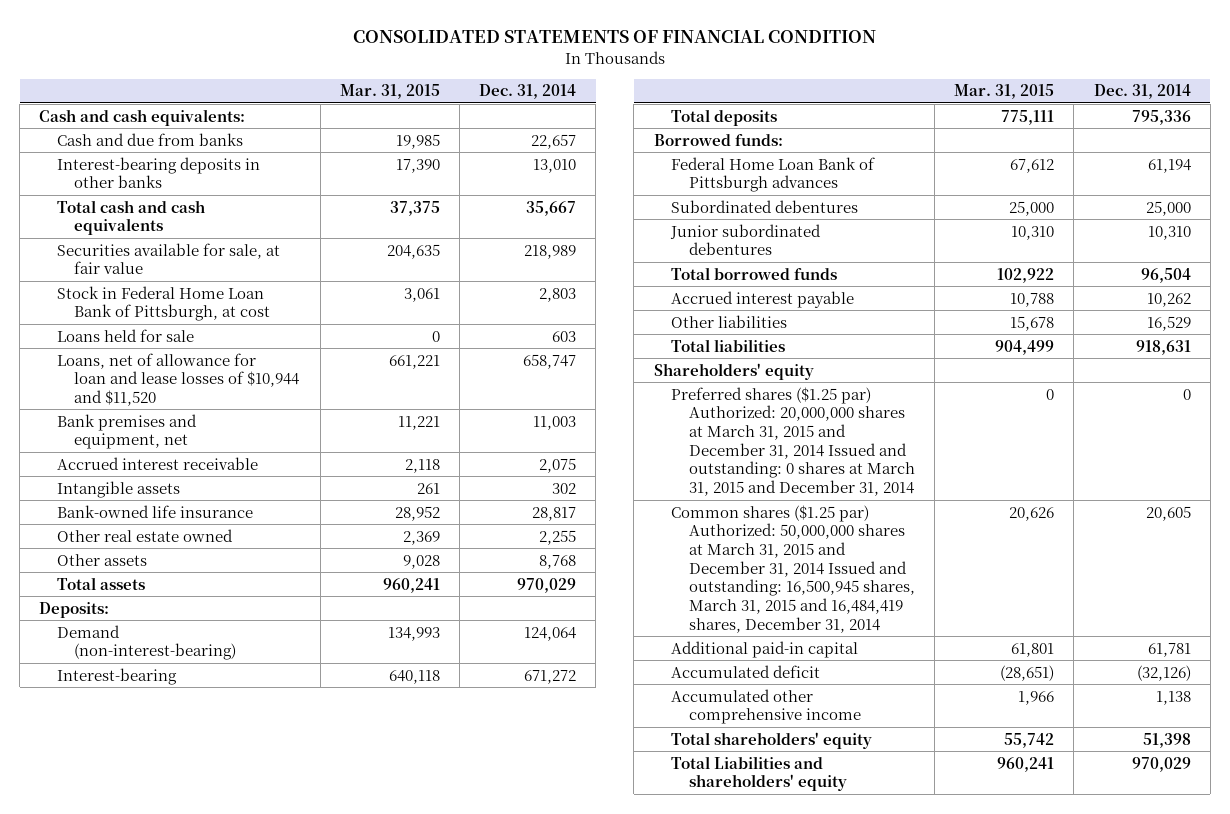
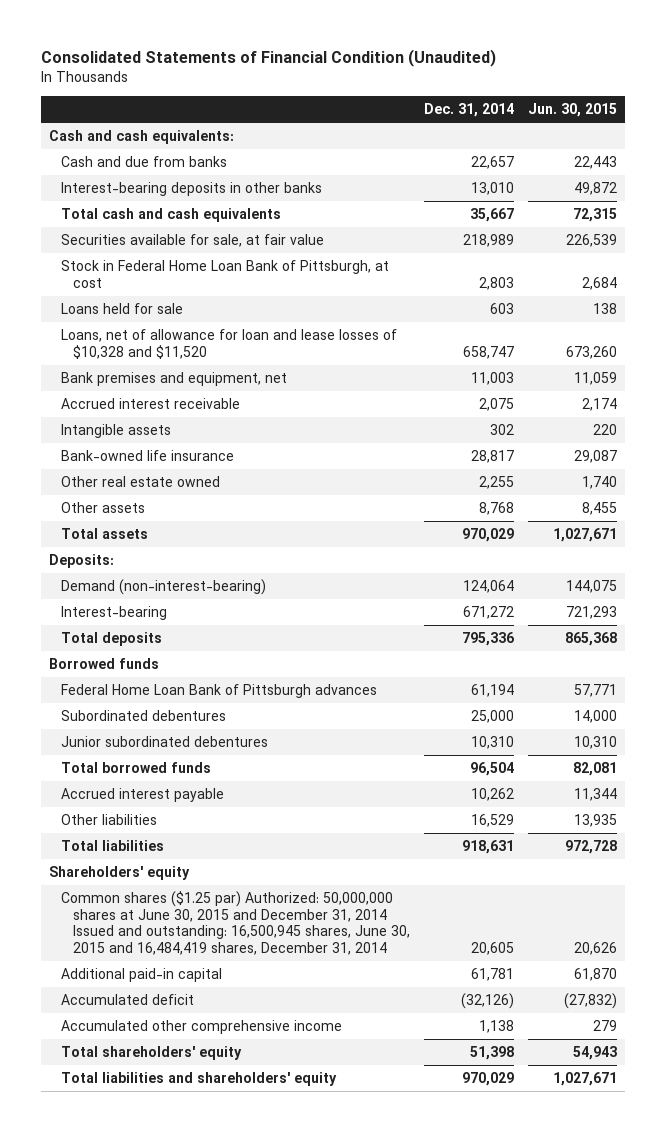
- CONSOLIDATED STATEMENTS OF FINANCIAL CONDITION
+ Consolidated Statements of Financial Condition (Unaudited)
- | Mar. 31, 2015 | Dec. 31, 2014
+ | Dec. 31, 2014 | Jun. 30, 2015
- Loans, net of allowance for loan and lease losses of $10,944 and $11,520 | 661,221 | 658,747
+ Loans, net of allowance for loan and lease losses of $10,328 and $11,520 | 658,747 | 673,260
- Borrowed funds:
+ Borrowed funds
- Preferred shares ($1.25 par) Authorized: 20,000,000 shares at March 31, 2015 and December 31, 2014 Issued and outstanding: 0 shares at March 31, 2015 and December 31, 2014 | 0 | 0
- Common shares ($1.25 par) Authorized: 50,000,000 shares at March 31, 2015 and December 31, 2014 Issued and outstanding: 16,500,945 shares, March 31, 2015 and 16,484,419 shares, December 31, 2014 | 20,626 | 20,605
+ Common shares ($1.25 par) Authorized: 50,000,000 shares at June 30, 2015 and December 31, 2014 Issued and outstanding: 16,500,945 shares, June 30, 2015 and 16,484,419 shares, December 31, 2014 | 20,605 | 20,626
- Total Liabilities and shareholders' equity | 960,241 | 970,029
+ Total liabilities and shareholders' equity | 970,029 | 1,027,671

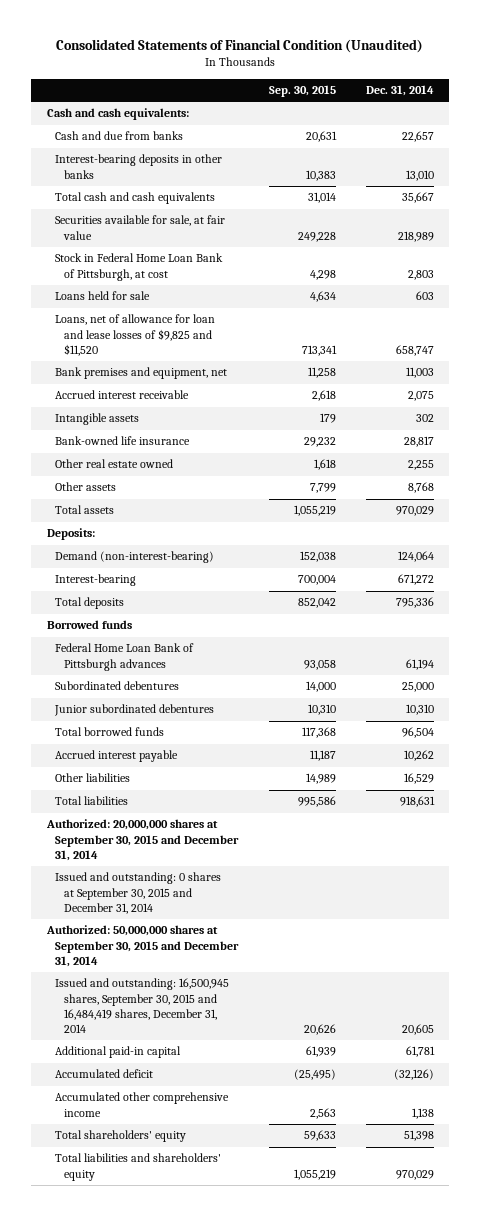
- | Dec. 31, 2014 | Jun. 30, 2015
+ | Sep. 30, 2015 | Dec. 31, 2014
- Loans, net of allowance for loan and lease losses of $10,328 and $11,520 | 658,747 | 673,260
+ Loans, net of allowance for loan and lease losses of $9,825 and $11,520 | 713,341 | 658,747
- Shareholders' equity
- Common shares ($1.25 par) Authorized: 50,000,000 shares at June 30, 2015 and December 31, 2014 Issued and outstanding: 16,500,945 shares, June 30, 2015 and 16,484,419 shares, December 31, 2014 | 20,605 | 20,626
+ Authorized: 20,000,000 shares at September 30, 2015 and December 31, 2014
+ Issued and outstanding: 0 shares at September 30, 2015 and December 31, 2014
+ Authorized: 50,000,000 shares at September 30, 2015 and December 31, 2014
+ Issued and outstanding: 16,500,945 shares, September 30, 2015 and 16,484,419 shares, December 31, 2014 | 20,626 | 20,605

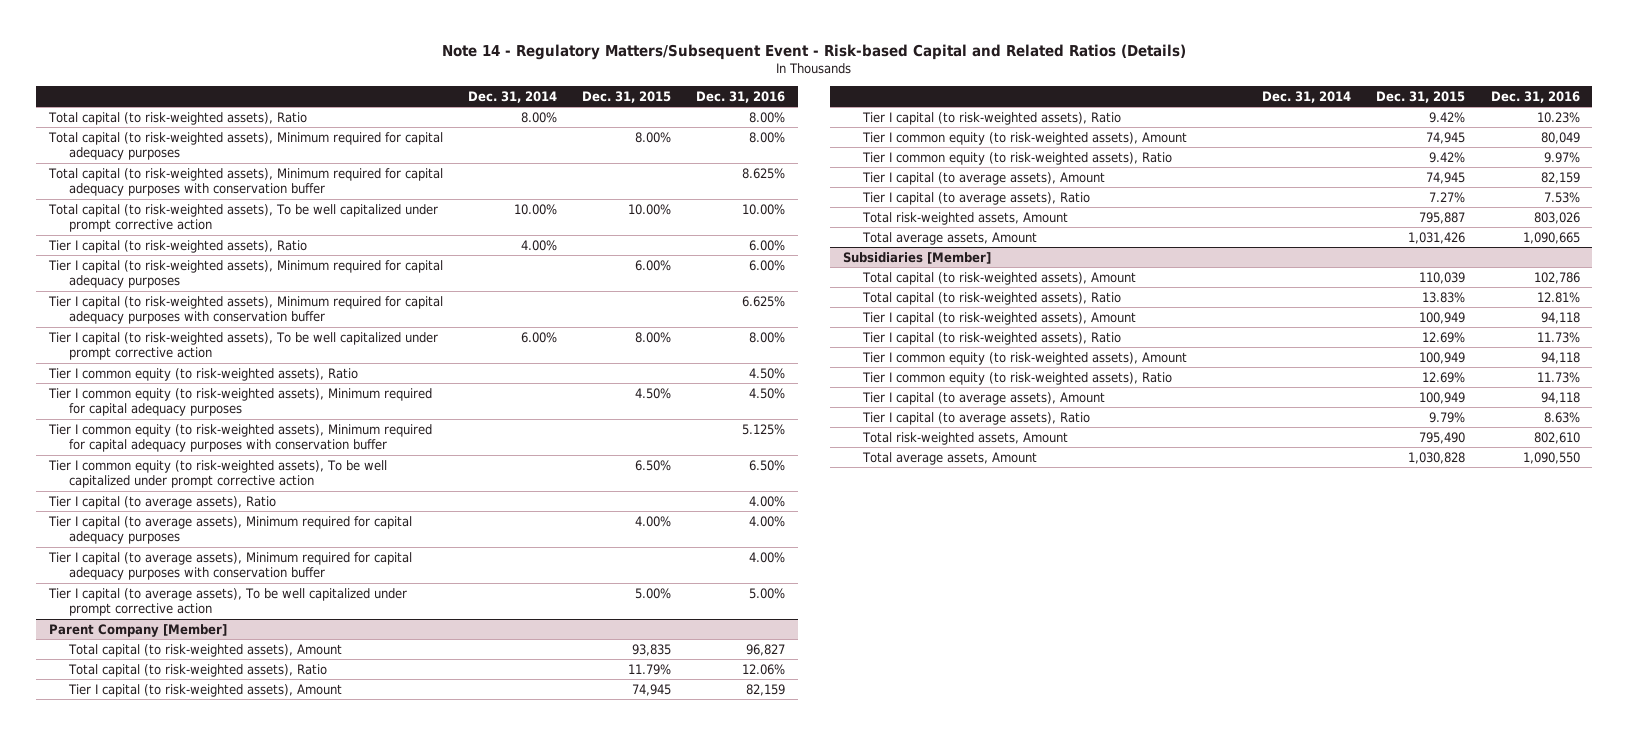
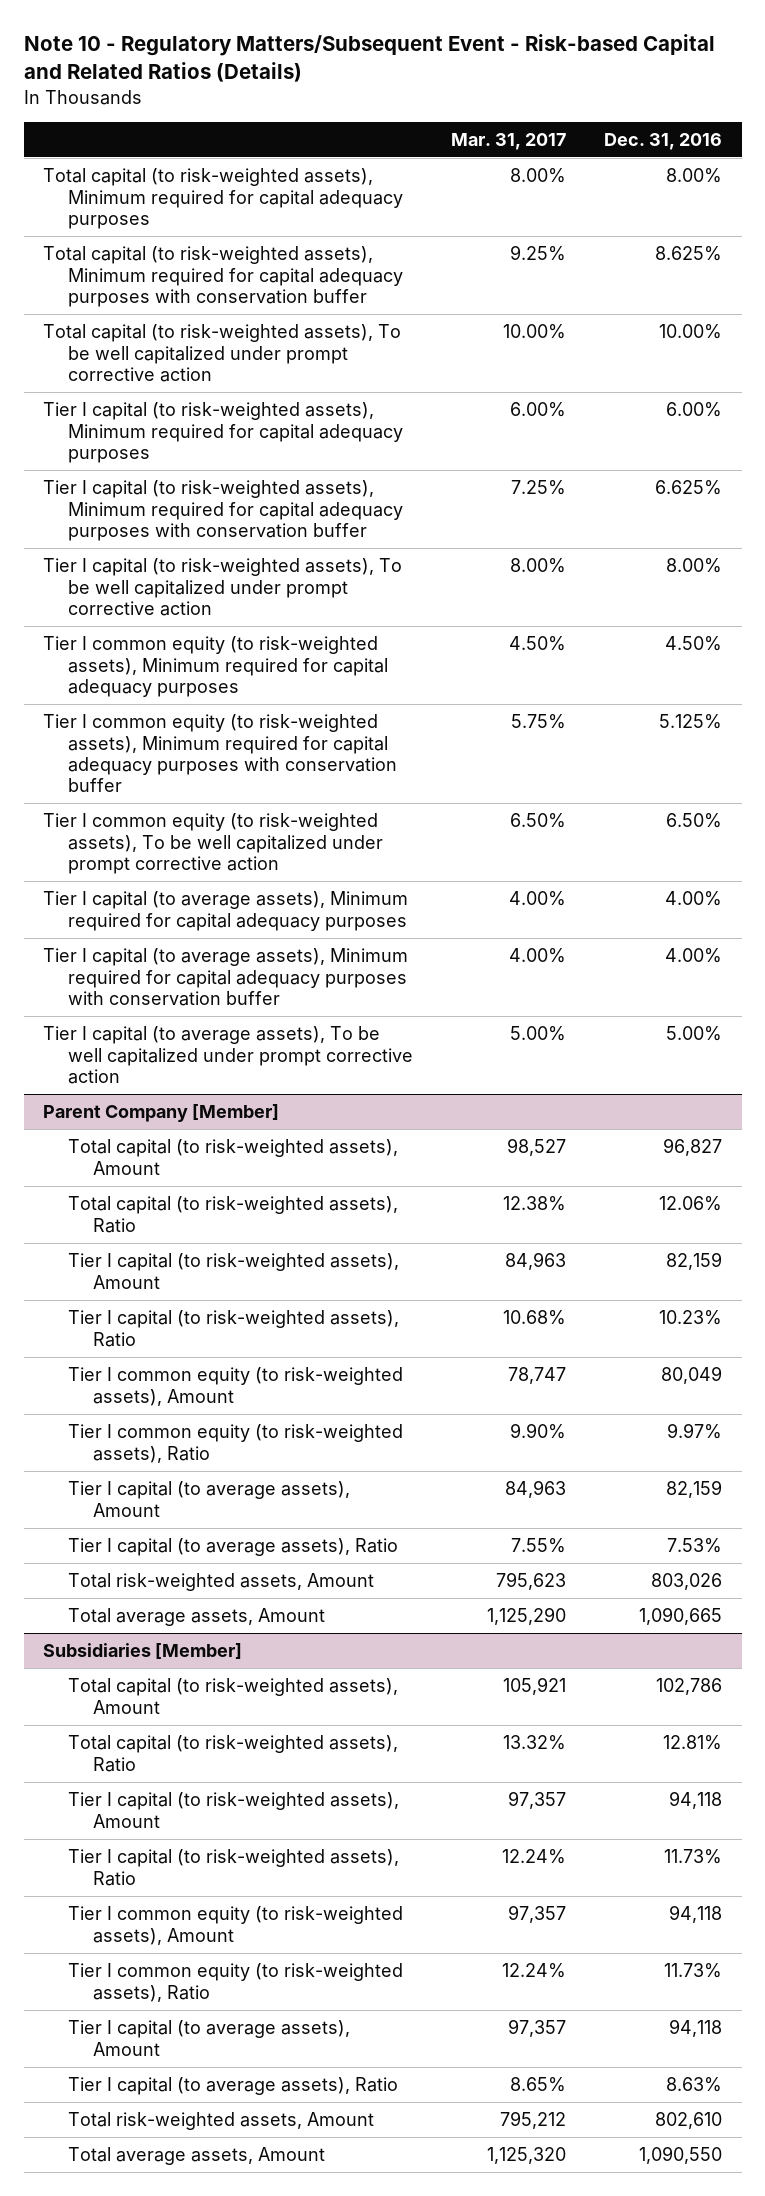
- Note 14 - Regulatory Matters/Subsequent Event - Risk-based Capital and Related Ratios (Details)
+ Note 10 - Regulatory Matters/Subsequent Event - Risk-based Capital and Related Ratios (Details)
- | Dec. 31, 2014 | Dec. 31, 2015 | Dec. 31, 2016
+ | Mar. 31, 2017 | Dec. 31, 2016
- Total capital (to risk-weighted assets), Ratio | 8.00% | | 8.00%
- Tier I capital (to risk-weighted assets), Ratio | 4.00% | | 6.00%
- Tier I common equity (to risk-weighted assets), Ratio | | | 4.50%
- Tier I capital (to average assets), Ratio | | | 4.00%

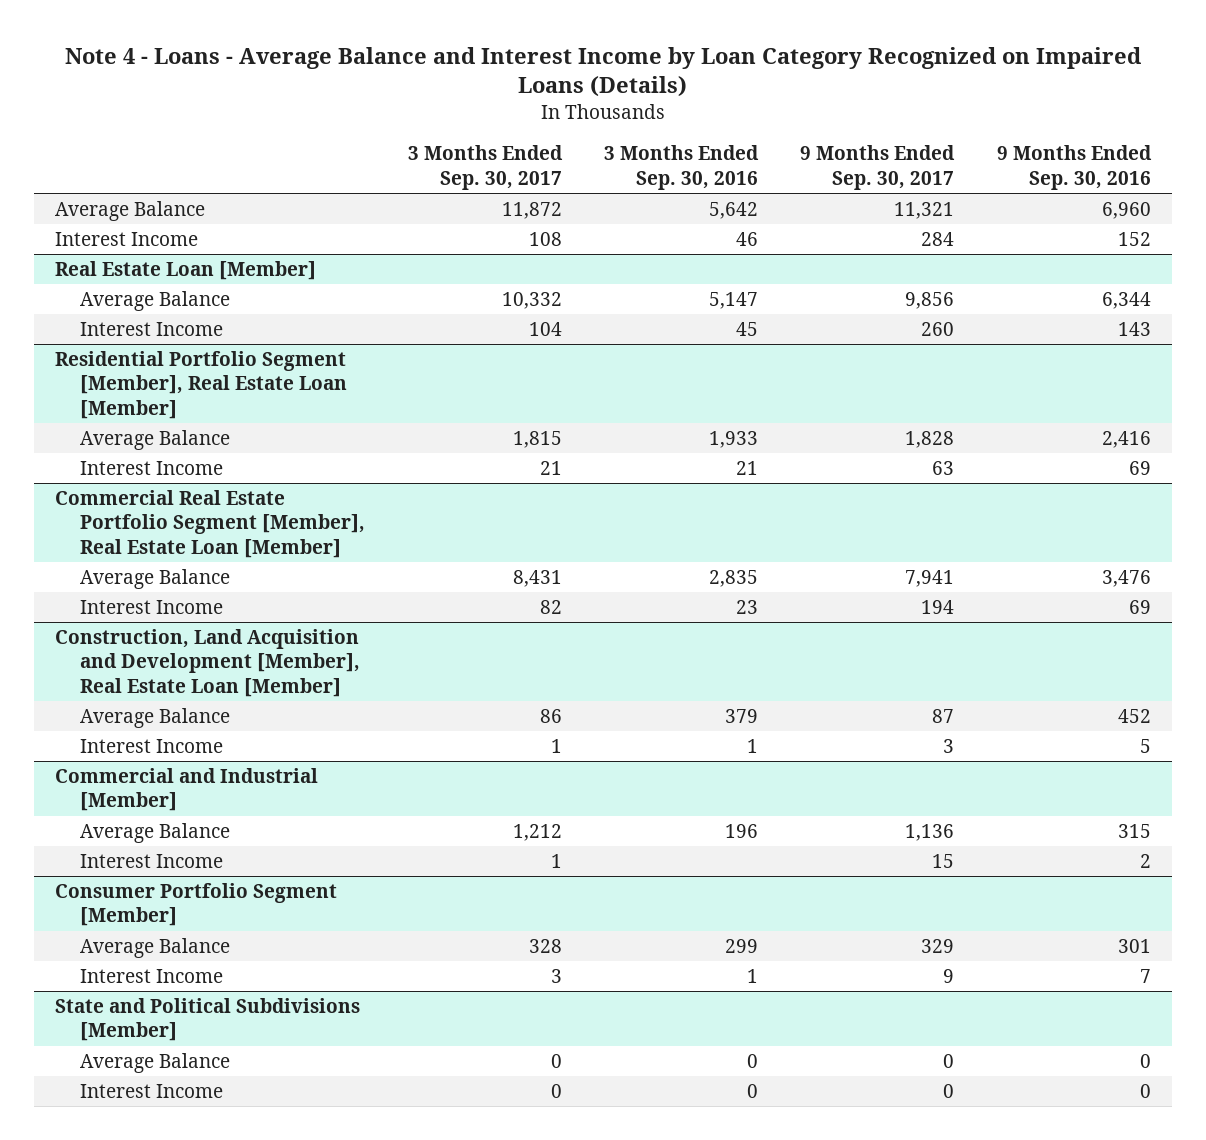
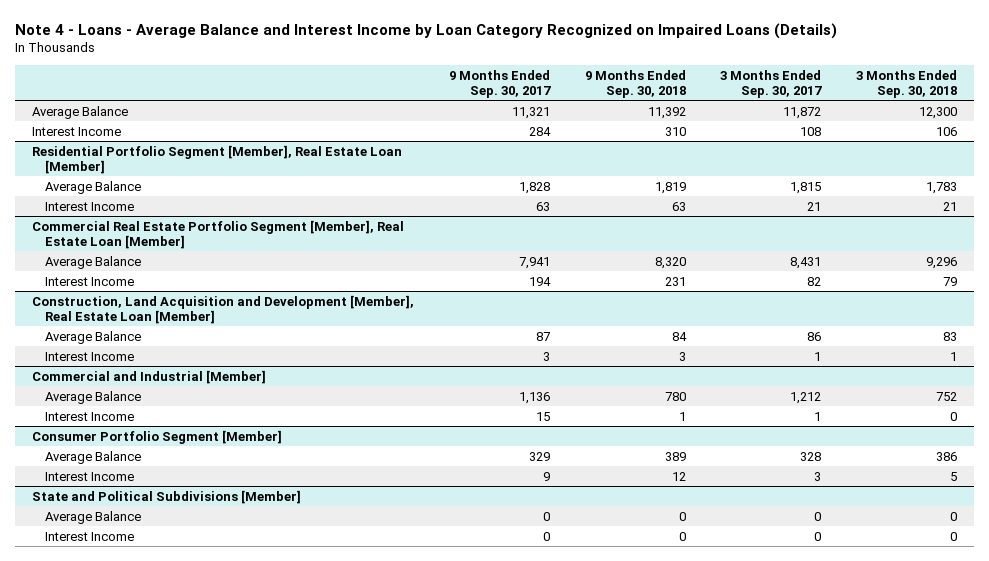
- | 3 Months Ended Sep. 30, 2017 | 3 Months Ended Sep. 30, 2016 | 9 Months Ended Sep. 30, 2017 | 9 Months Ended Sep. 30, 2016
+ | 9 Months Ended Sep. 30, 2017 | 9 Months Ended Sep. 30, 2018 | 3 Months Ended Sep. 30, 2017 | 3 Months Ended Sep. 30, 2018
- Real Estate Loan [Member]
- Average Balance | 10,332 | 5,147 | 9,856 | 6,344
- Interest Income | 104 | 45 | 260 | 143

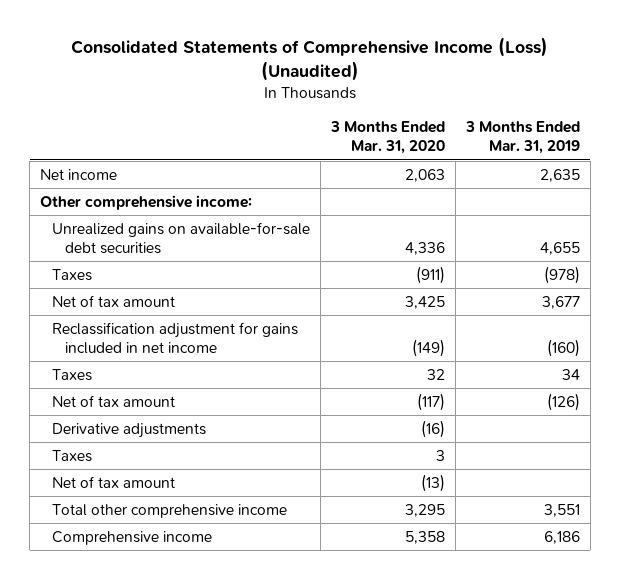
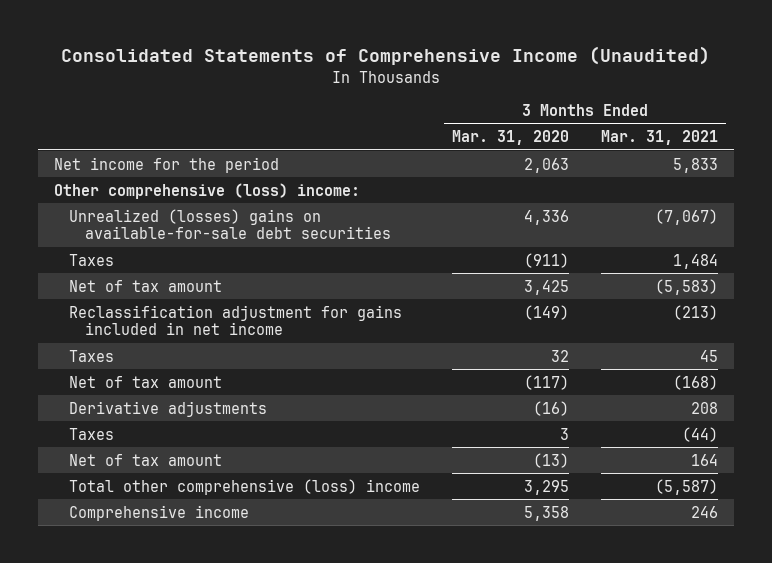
- Consolidated Statements of Comprehensive Income (Loss) (Unaudited)
+ Consolidated Statements of Comprehensive Income (Unaudited)
- | 3 Months Ended Mar. 31, 2020 | 3 Months Ended Mar. 31, 2019
+ | 3 Months Ended Mar. 31, 2020 | 3 Months Ended Mar. 31, 2021
- Net income | 2,063 | 2,635
- Other comprehensive income:
- Unrealized gains on available-for-sale debt securities | 4,336 | 4,655
+ Net income for the period | 2,063 | 5,833
+ Other comprehensive (loss) income:
+ Unrealized (losses) gains on available-for-sale debt securities | 4,336 | (7,067)
- Total other comprehensive income | 3,295 | 3,551
+ Total other comprehensive (loss) income | 3,295 | (5,587)

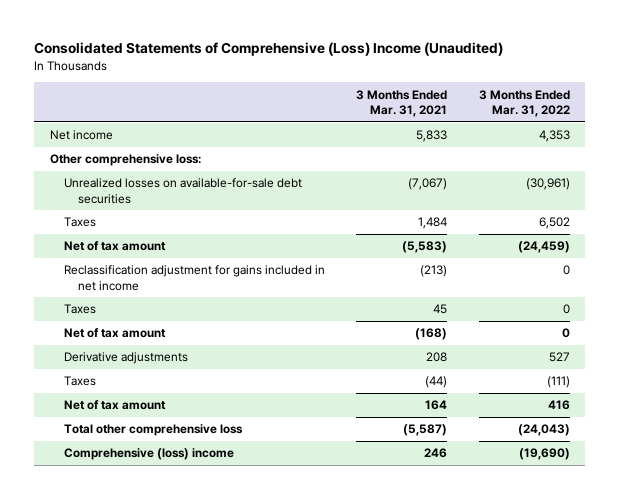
- Consolidated Statements of Comprehensive Income (Unaudited)
+ Consolidated Statements of Comprehensive (Loss) Income (Unaudited)
- | 3 Months Ended Mar. 31, 2020 | 3 Months Ended Mar. 31, 2021
+ | 3 Months Ended Mar. 31, 2021 | 3 Months Ended Mar. 31, 2022
- Net income for the period | 2,063 | 5,833
- Other comprehensive (loss) income:
- Unrealized (losses) gains on available-for-sale debt securities | 4,336 | (7,067)
+ Net income | 5,833 | 4,353
+ Other comprehensive loss:
+ Unrealized losses on available-for-sale debt securities | (7,067) | (30,961)
- Total other comprehensive (loss) income | 3,295 | (5,587)
- Comprehensive income | 5,358 | 246
+ Total other comprehensive loss | (5,587) | (24,043)
+ Comprehensive (loss) income | 246 | (19,690)

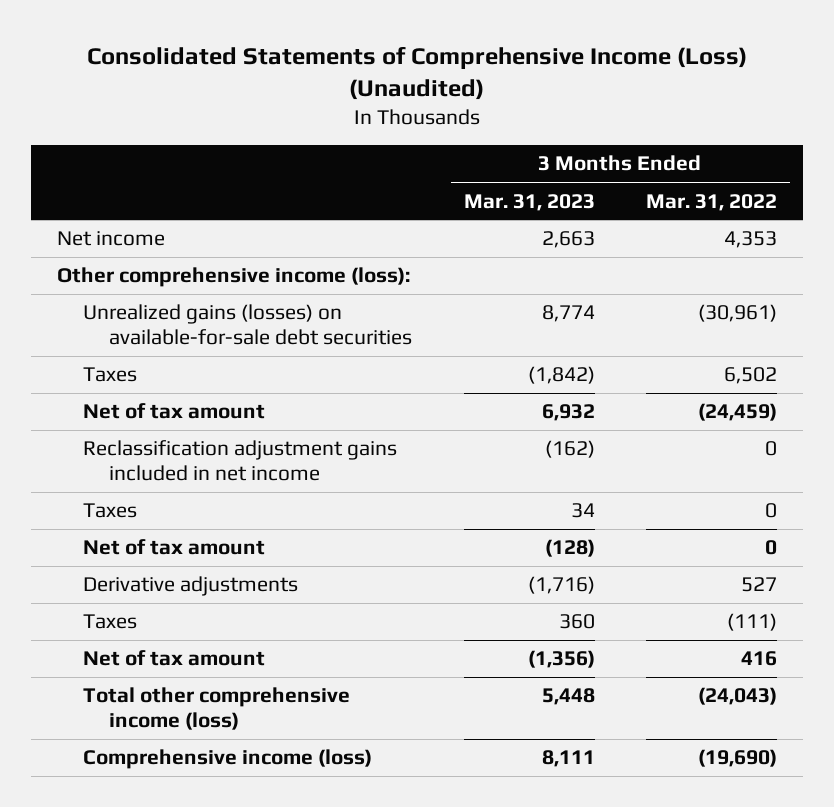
- Consolidated Statements of Comprehensive (Loss) Income (Unaudited)
+ Consolidated Statements of Comprehensive Income (Loss) (Unaudited)
- | 3 Months Ended Mar. 31, 2021 | 3 Months Ended Mar. 31, 2022
+ | 3 Months Ended Mar. 31, 2023 | 3 Months Ended Mar. 31, 2022
- Other comprehensive loss:
- Unrealized losses on available-for-sale debt securities | (7,067) | (30,961)
+ Other comprehensive income (loss):
+ Unrealized gains (losses) on available-for-sale debt securities | 8,774 | (30,961)
- Reclassification adjustment for gains included in net income | (213) | 0
+ Reclassification adjustment gains included in net income | (162) | 0
- Total other comprehensive loss | (5,587) | (24,043)
- Comprehensive (loss) income | 246 | (19,690)
+ Total other comprehensive income (loss) | 5,448 | (24,043)
+ Comprehensive income (loss) | 8,111 | (19,690)

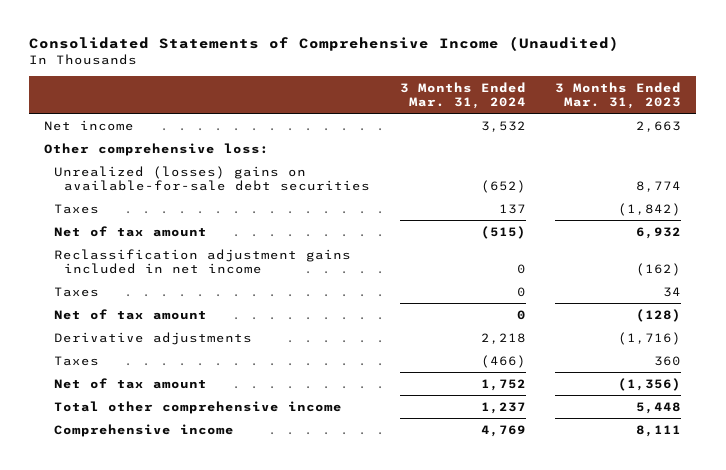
- Consolidated Statements of Comprehensive Income (Loss) (Unaudited)
+ Consolidated Statements of Comprehensive Income (Unaudited)
- | 3 Months Ended Mar. 31, 2023 | 3 Months Ended Mar. 31, 2022
+ | 3 Months Ended Mar. 31, 2024 | 3 Months Ended Mar. 31, 2023
- Other comprehensive income (loss):
- Unrealized gains (losses) on available-for-sale debt securities | 8,774 | (30,961)
+ Other comprehensive loss:
+ Unrealized (losses) gains on available-for-sale debt securities | (652) | 8,774
- Total other comprehensive income (loss) | 5,448 | (24,043)
- Comprehensive income (loss) | 8,111 | (19,690)
+ Total other comprehensive income | 1,237 | 5,448
+ Comprehensive income | 4,769 | 8,111

